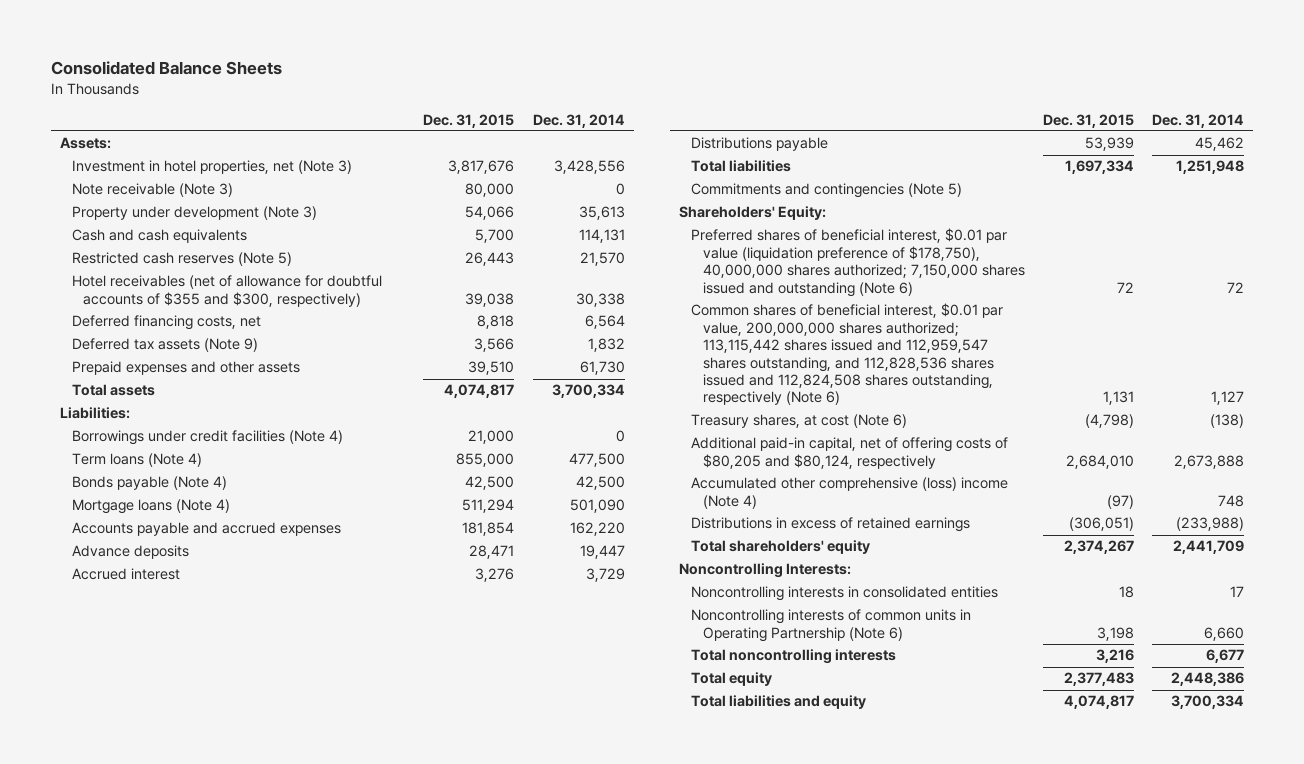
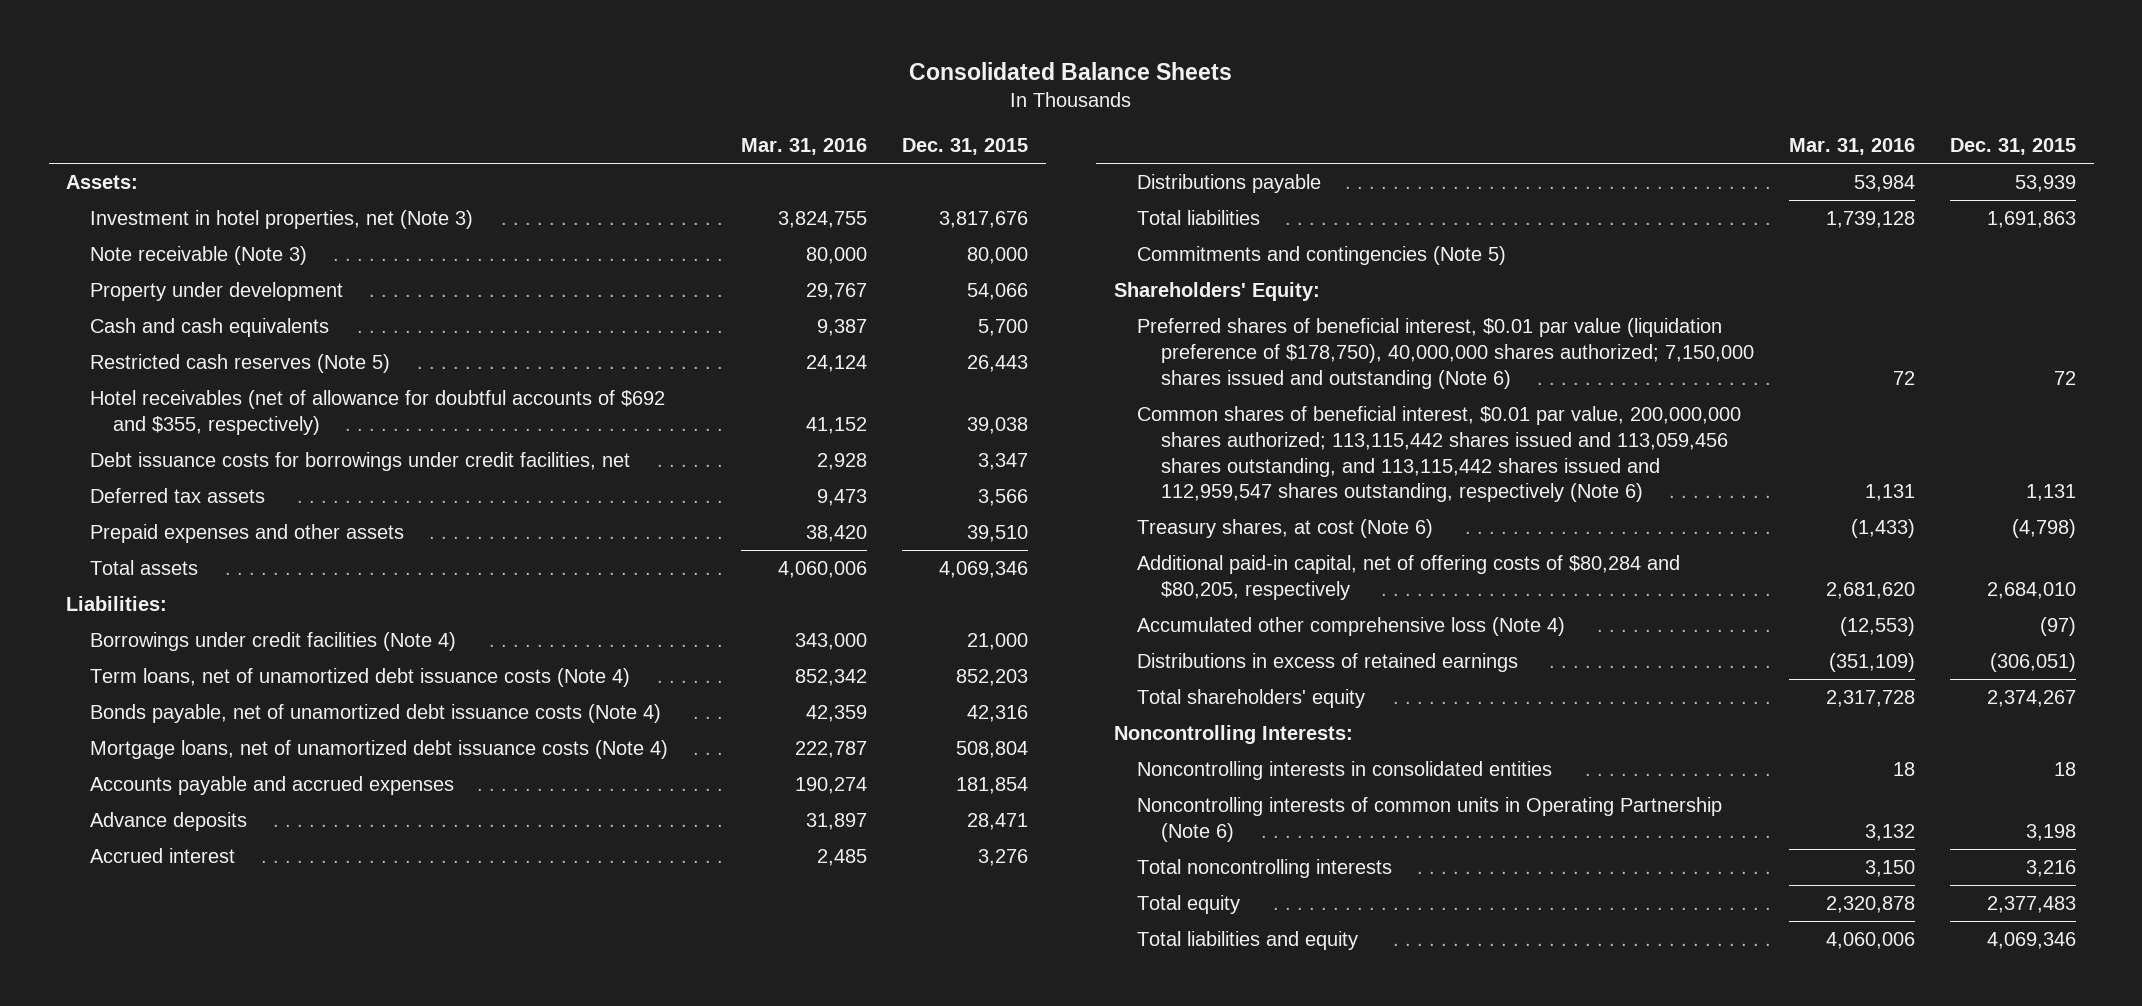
- | Dec. 31, 2015 | Dec. 31, 2014
+ | Mar. 31, 2016 | Dec. 31, 2015
- Property under development (Note 3) | 54,066 | 35,613
+ Property under development | 29,767 | 54,066
- Hotel receivables (net of allowance for doubtful accounts of $355 and $300, respectively) | 39,038 | 30,338
- Deferred financing costs, net | 8,818 | 6,564
- Deferred tax assets (Note 9) | 3,566 | 1,832
+ Hotel receivables (net of allowance for doubtful accounts of $692 and $355, respectively) | 41,152 | 39,038
+ Debt issuance costs for borrowings under credit facilities, net | 2,928 | 3,347
+ Deferred tax assets | 9,473 | 3,566
- Total assets | 4,074,817 | 3,700,334
+ Total assets | 4,060,006 | 4,069,346
- Term loans (Note 4) | 855,000 | 477,500
- Bonds payable (Note 4) | 42,500 | 42,500
- Mortgage loans (Note 4) | 511,294 | 501,090
+ Term loans, net of unamortized debt issuance costs (Note 4) | 852,342 | 852,203
+ Bonds payable, net of unamortized debt issuance costs (Note 4) | 42,359 | 42,316
+ Mortgage loans, net of unamortized debt issuance costs (Note 4) | 222,787 | 508,804
- Total liabilities | 1,697,334 | 1,251,948
+ Total liabilities | 1,739,128 | 1,691,863
- Common shares of beneficial interest, $0.01 par value, 200,000,000 shares authorized; 113,115,442 shares issued and 112,959,547 shares outstanding, and 112,828,536 shares issued and 112,824,508 shares outstanding, respectively (Note 6) | 1,131 | 1,127
+ Common shares of beneficial interest, $0.01 par value, 200,000,000 shares authorized; 113,115,442 shares issued and 113,059,456 shares outstanding, and 113,115,442 shares issued and 112,959,547 shares outstanding, respectively (Note 6) | 1,131 | 1,131
- Additional paid-in capital, net of offering costs of $80,205 and $80,124, respectively | 2,684,010 | 2,673,888
- Accumulated other comprehensive (loss) income (Note 4) | (97) | 748
+ Additional paid-in capital, net of offering costs of $80,284 and $80,205, respectively | 2,681,620 | 2,684,010
+ Accumulated other comprehensive loss (Note 4) | (12,553) | (97)
- Total liabilities and equity | 4,074,817 | 3,700,334
+ Total liabilities and equity | 4,060,006 | 4,069,346

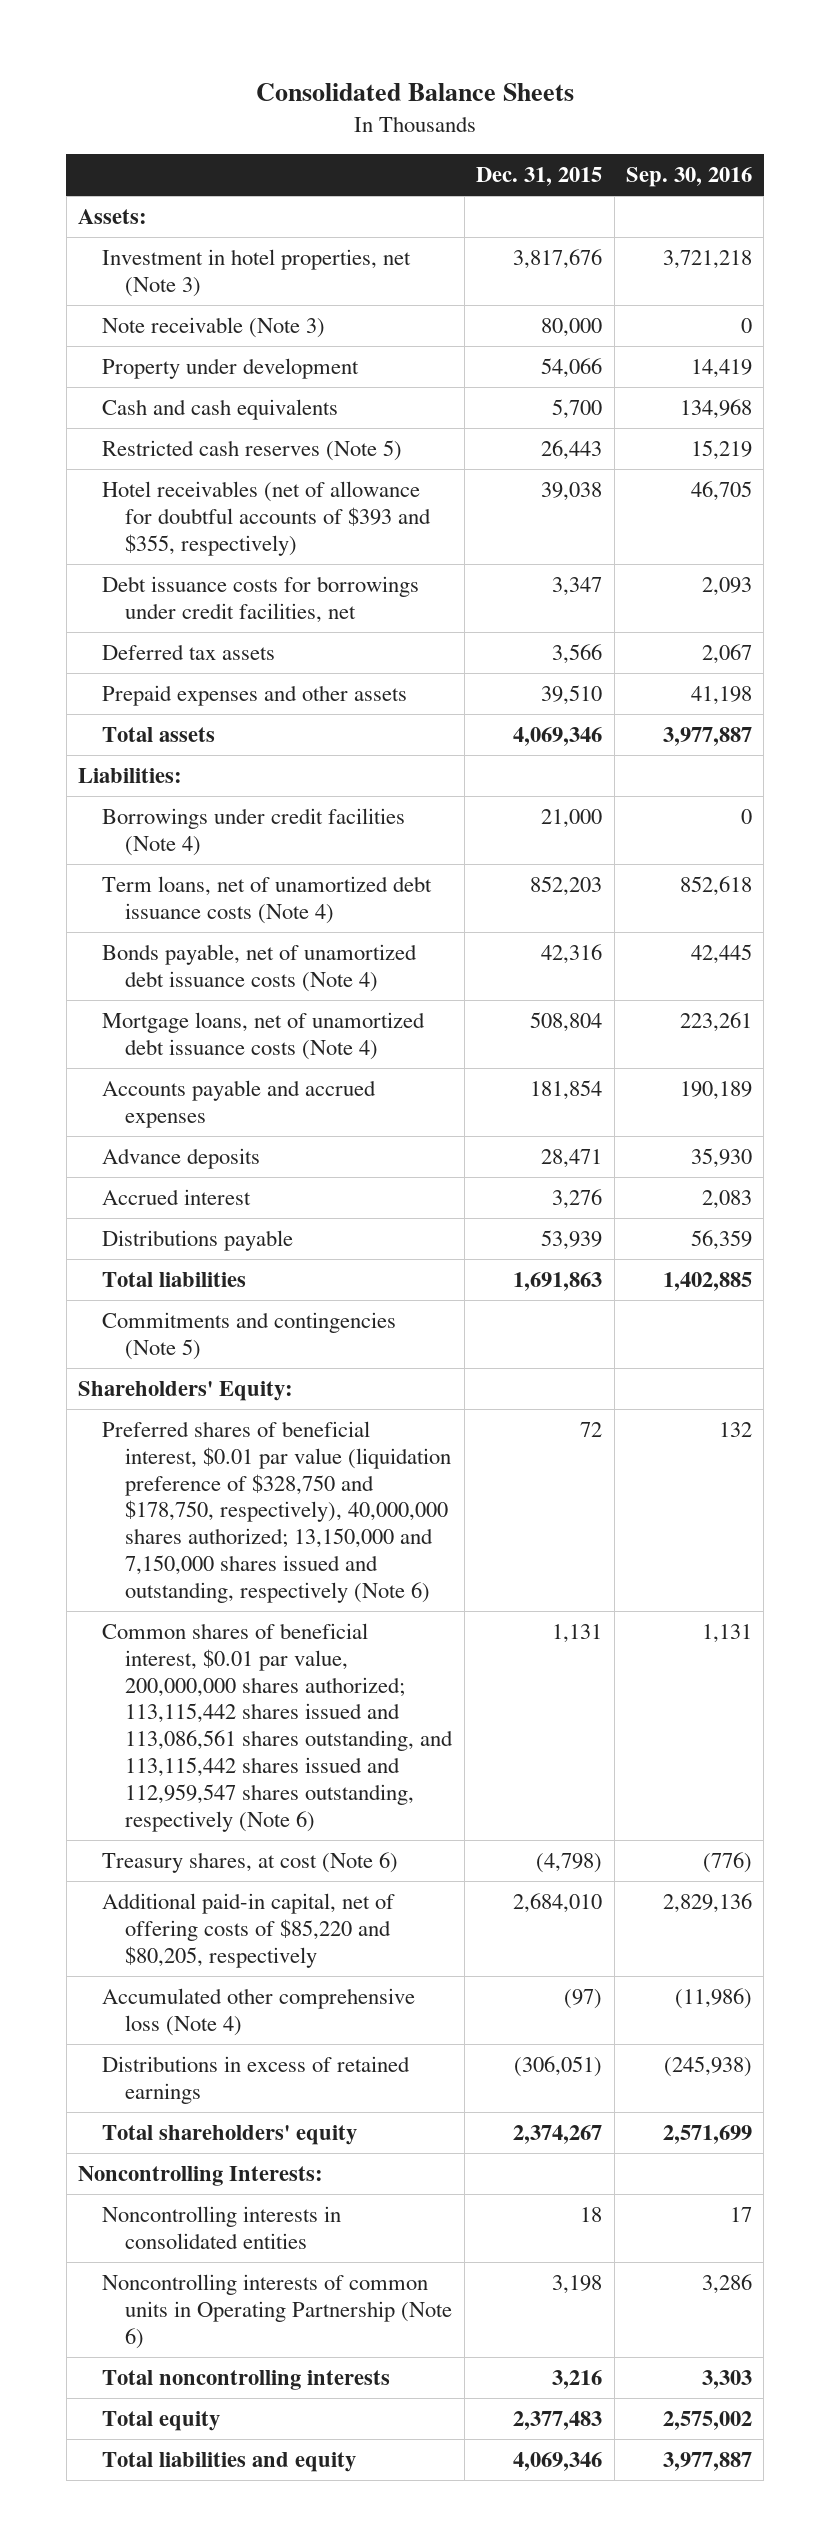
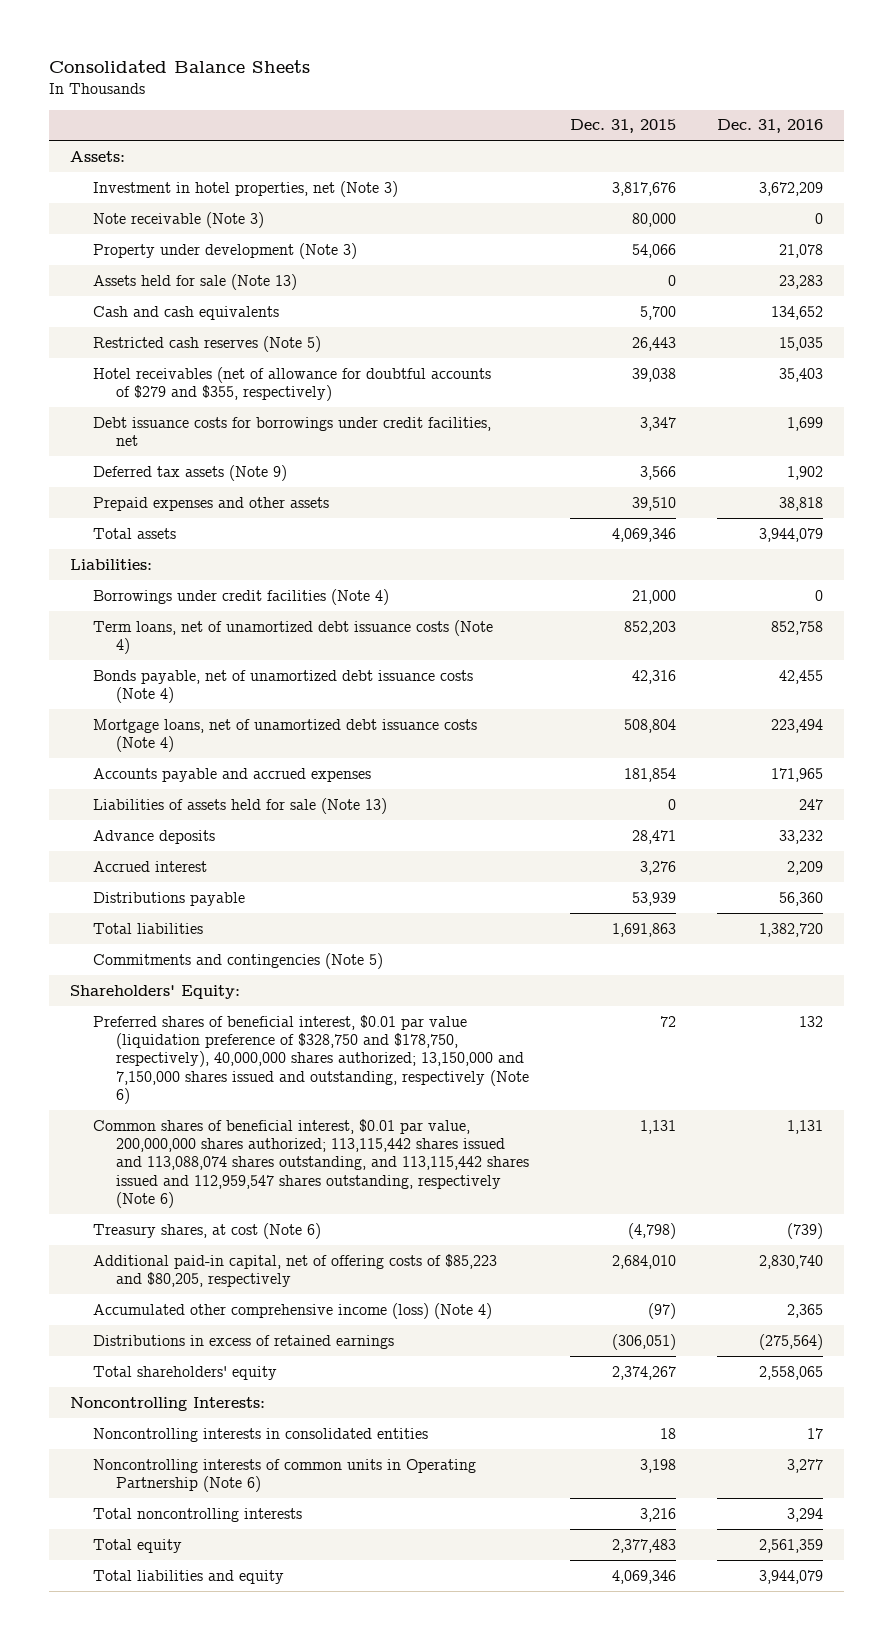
- | Dec. 31, 2015 | Sep. 30, 2016
+ | Dec. 31, 2015 | Dec. 31, 2016
- Property under development | 54,066 | 14,419
+ Property under development (Note 3) | 54,066 | 21,078
+ Assets held for sale (Note 13) | 0 | 23,283
- Hotel receivables (net of allowance for doubtful accounts of $393 and $355, respectively) | 39,038 | 46,705
+ Hotel receivables (net of allowance for doubtful accounts of $279 and $355, respectively) | 39,038 | 35,403
- Deferred tax assets | 3,566 | 2,067
+ Deferred tax assets (Note 9) | 3,566 | 1,902
+ Liabilities of assets held for sale (Note 13) | 0 | 247
- Common shares of beneficial interest, $0.01 par value, 200,000,000 shares authorized; 113,115,442 shares issued and 113,086,561 shares outstanding, and 113,115,442 shares issued and 112,959,547 shares outstanding, respectively (Note 6) | 1,131 | 1,131
+ Common shares of beneficial interest, $0.01 par value, 200,000,000 shares authorized; 113,115,442 shares issued and 113,088,074 shares outstanding, and 113,115,442 shares issued and 112,959,547 shares outstanding, respectively (Note 6) | 1,131 | 1,131
- Additional paid-in capital, net of offering costs of $85,220 and $80,205, respectively | 2,684,010 | 2,829,136
- Accumulated other comprehensive loss (Note 4) | (97) | (11,986)
+ Additional paid-in capital, net of offering costs of $85,223 and $80,205, respectively | 2,684,010 | 2,830,740
+ Accumulated other comprehensive income (loss) (Note 4) | (97) | 2,365

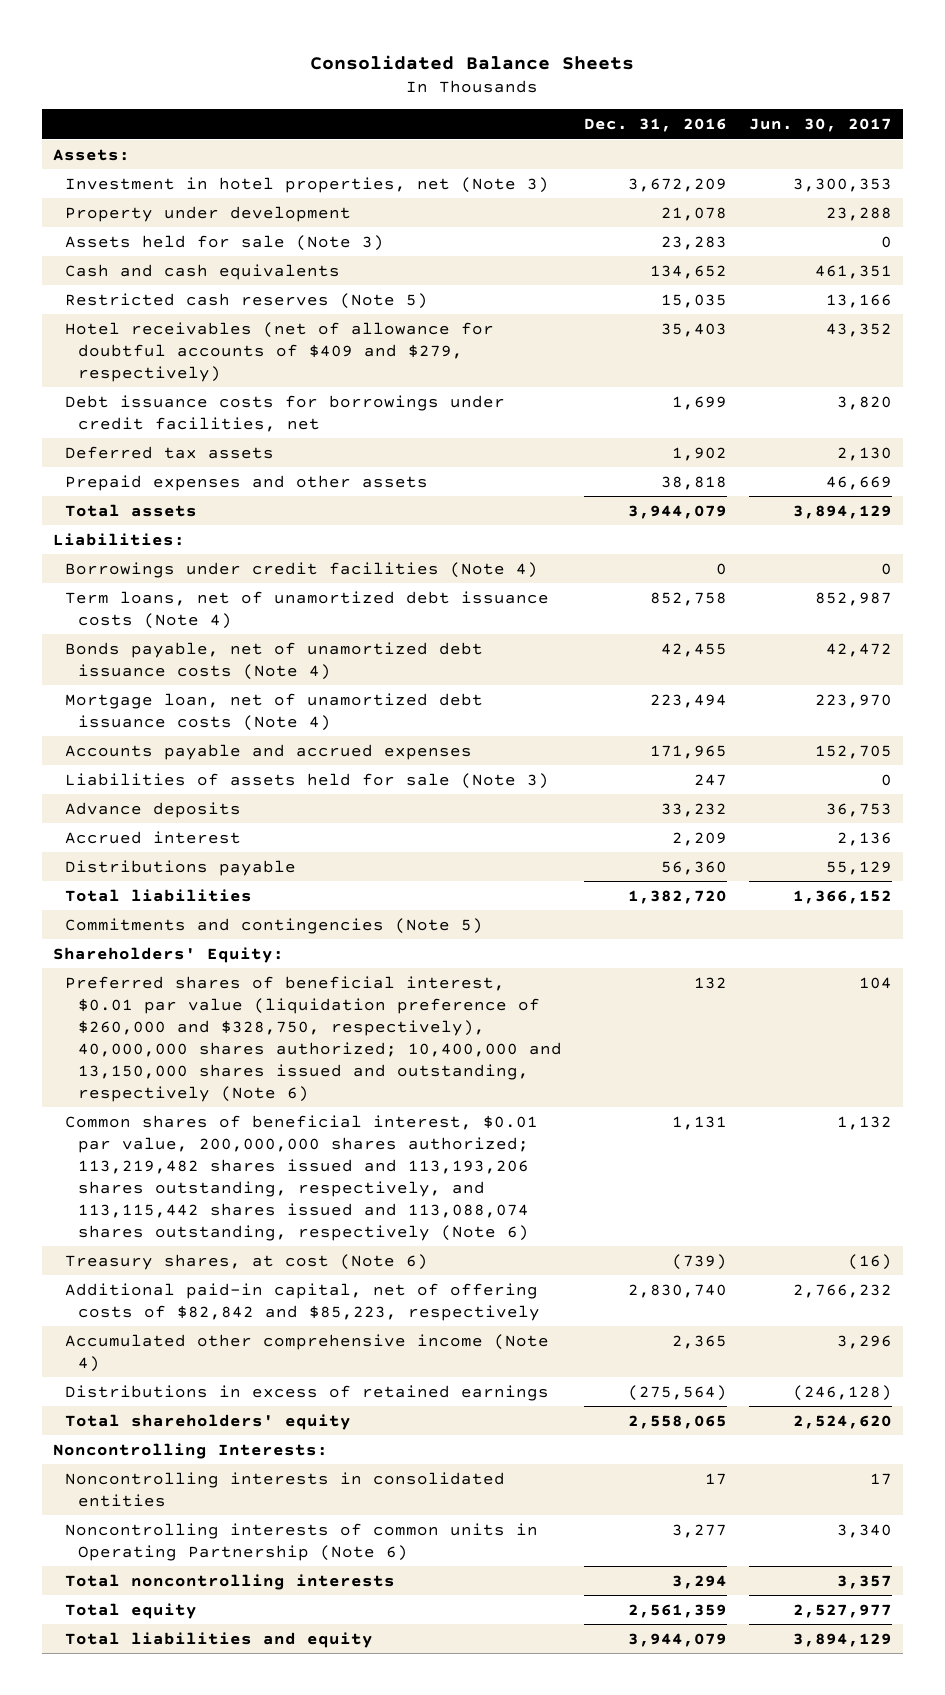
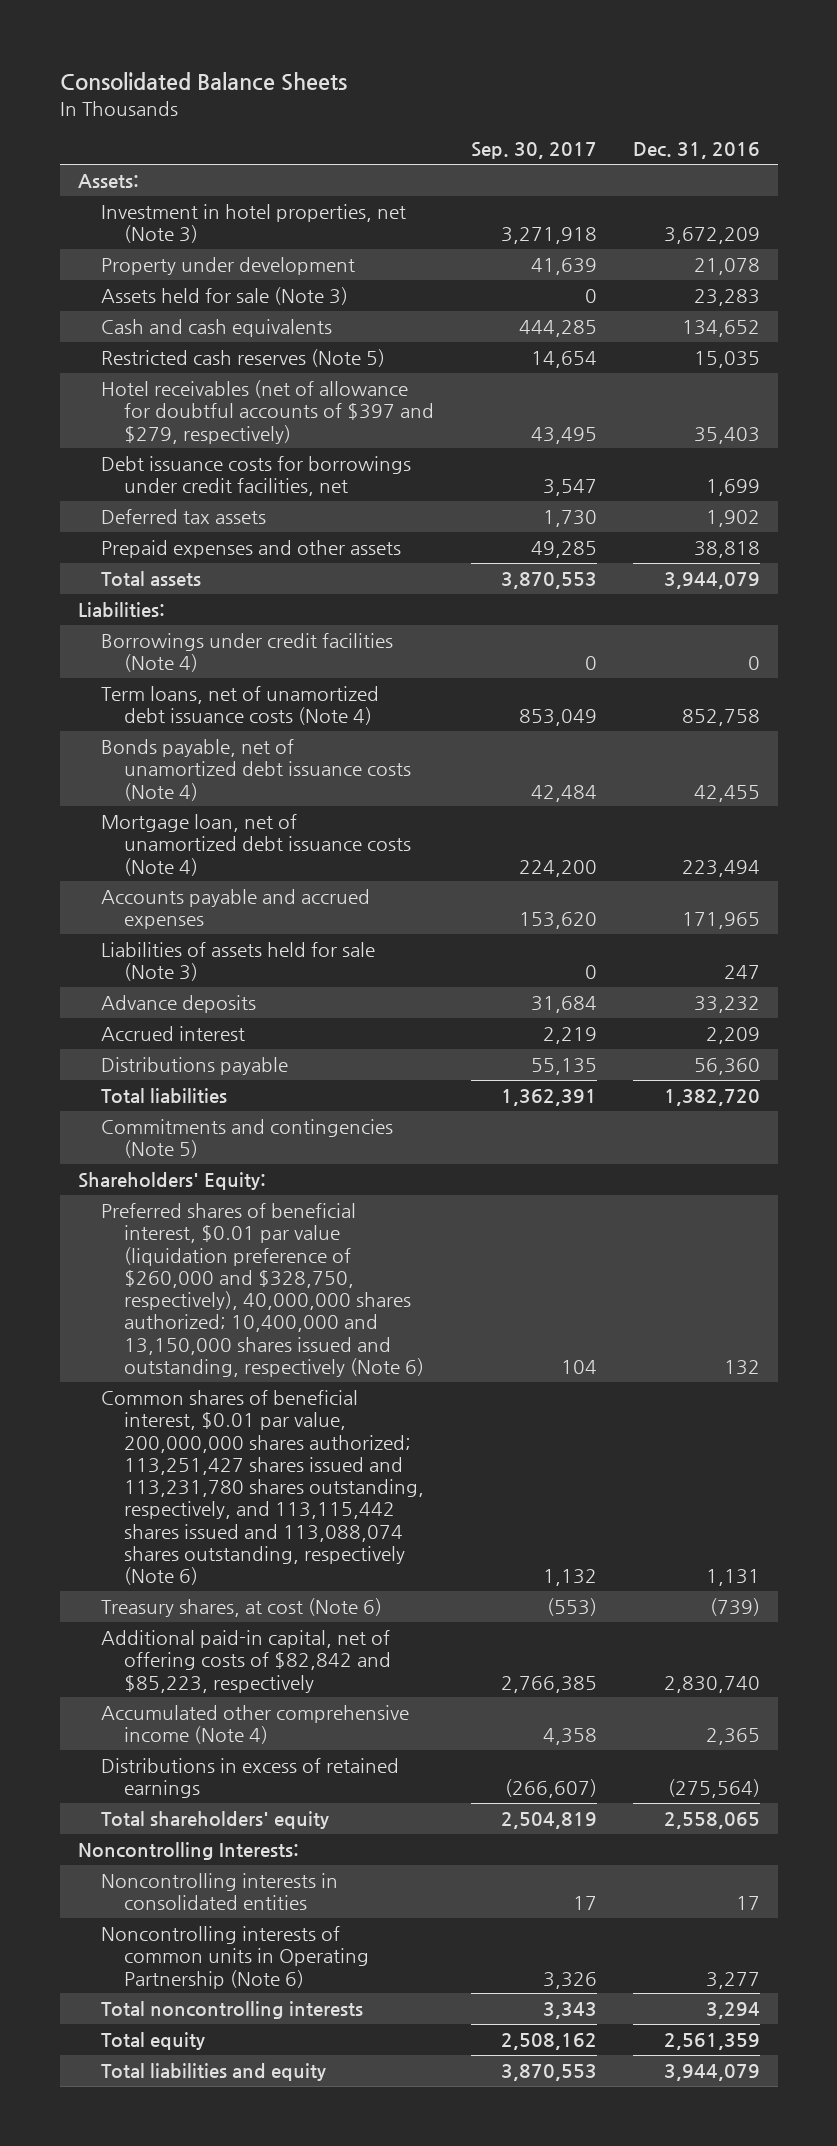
- | Dec. 31, 2016 | Jun. 30, 2017
+ | Sep. 30, 2017 | Dec. 31, 2016
- Hotel receivables (net of allowance for doubtful accounts of $409 and $279, respectively) | 35,403 | 43,352
+ Hotel receivables (net of allowance for doubtful accounts of $397 and $279, respectively) | 43,495 | 35,403
- Common shares of beneficial interest, $0.01 par value, 200,000,000 shares authorized; 113,219,482 shares issued and 113,193,206 shares outstanding, respectively, and 113,115,442 shares issued and 113,088,074 shares outstanding, respectively (Note 6) | 1,131 | 1,132
+ Common shares of beneficial interest, $0.01 par value, 200,000,000 shares authorized; 113,251,427 shares issued and 113,231,780 shares outstanding, respectively, and 113,115,442 shares issued and 113,088,074 shares outstanding, respectively (Note 6) | 1,132 | 1,131

